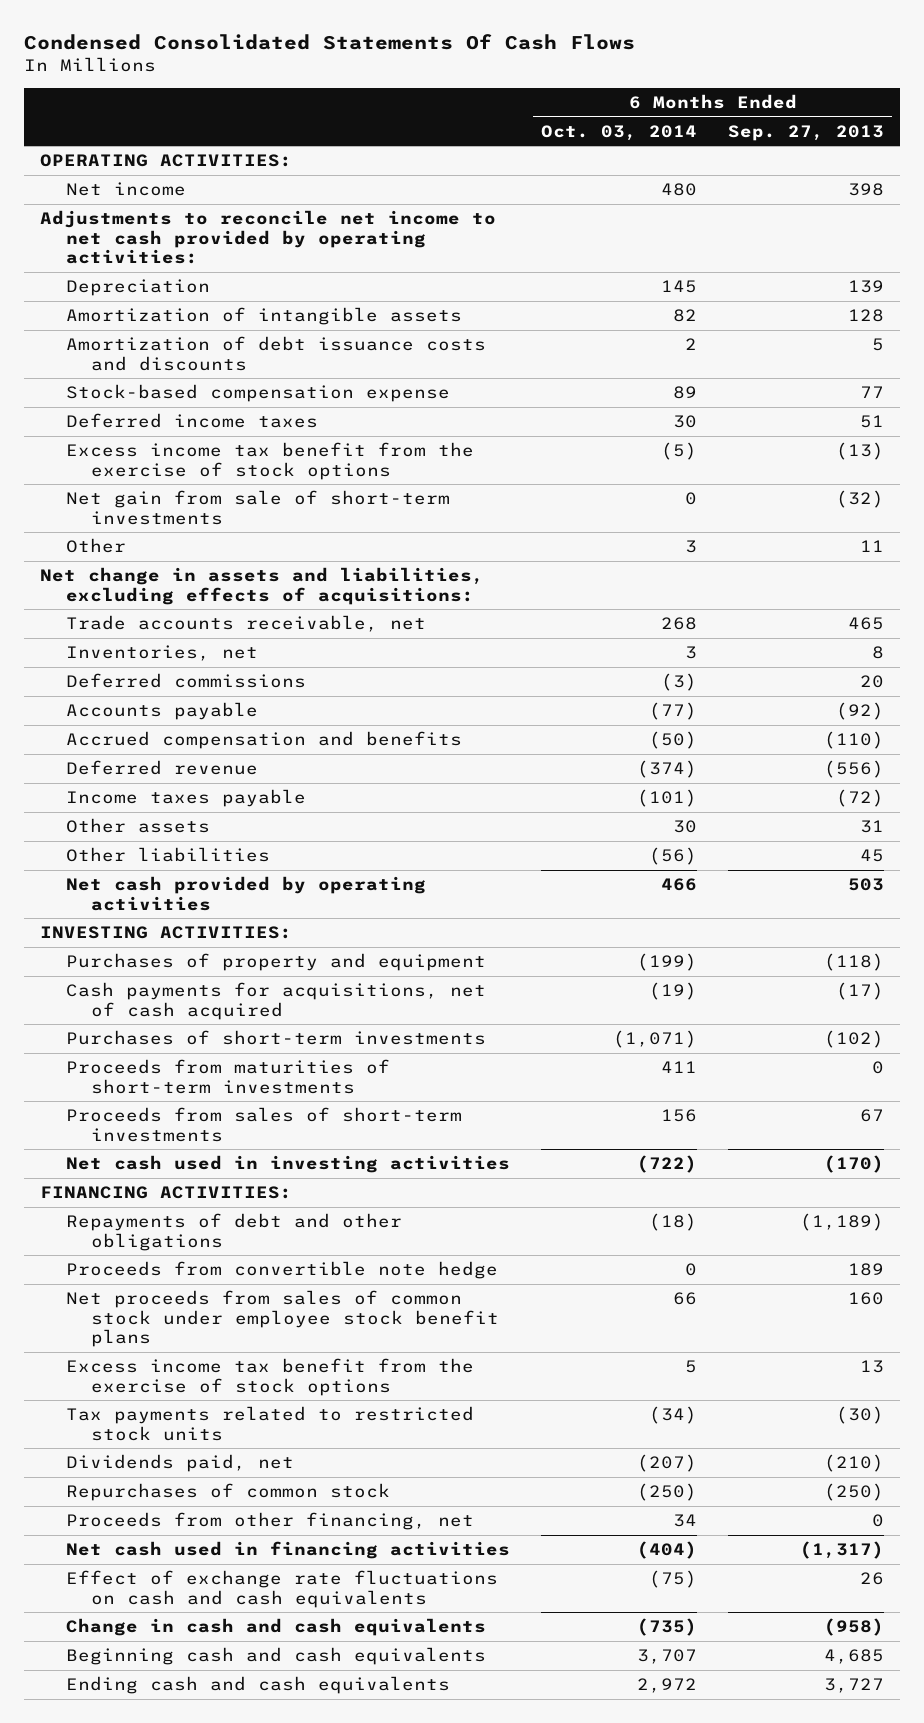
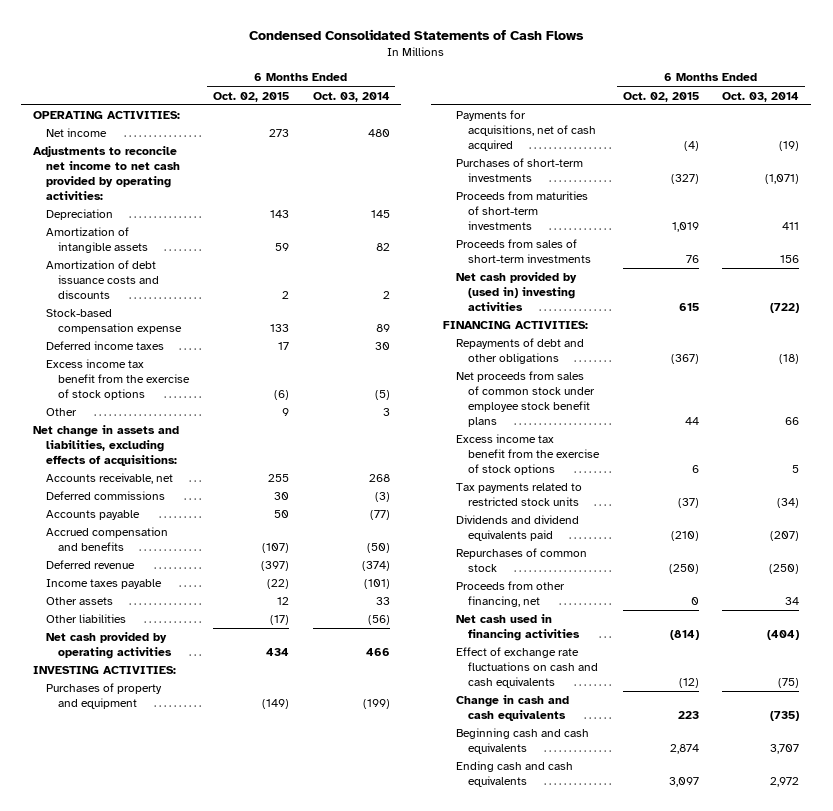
- Condensed Consolidated Statements Of Cash Flows
+ Condensed Consolidated Statements of Cash Flows
- | 6 Months Ended Oct. 03, 2014 | 6 Months Ended Sep. 27, 2013
+ | 6 Months Ended Oct. 02, 2015 | 6 Months Ended Oct. 03, 2014
- Net gain from sale of short-term investments | 0 | (32)
- Trade accounts receivable, net | 268 | 465
- Inventories, net | 3 | 8
+ Accounts receivable, net | 255 | 268
- Other assets | 30 | 31
+ Other assets | 12 | 33
- Cash payments for acquisitions, net of cash acquired | (19) | (17)
+ Payments for acquisitions, net of cash acquired | (4) | (19)
- Net cash used in investing activities | (722) | (170)
+ Net cash provided by (used in) investing activities | 615 | (722)
- Proceeds from convertible note hedge | 0 | 189
- Dividends paid, net | (207) | (210)
+ Dividends and dividend equivalents paid | (210) | (207)

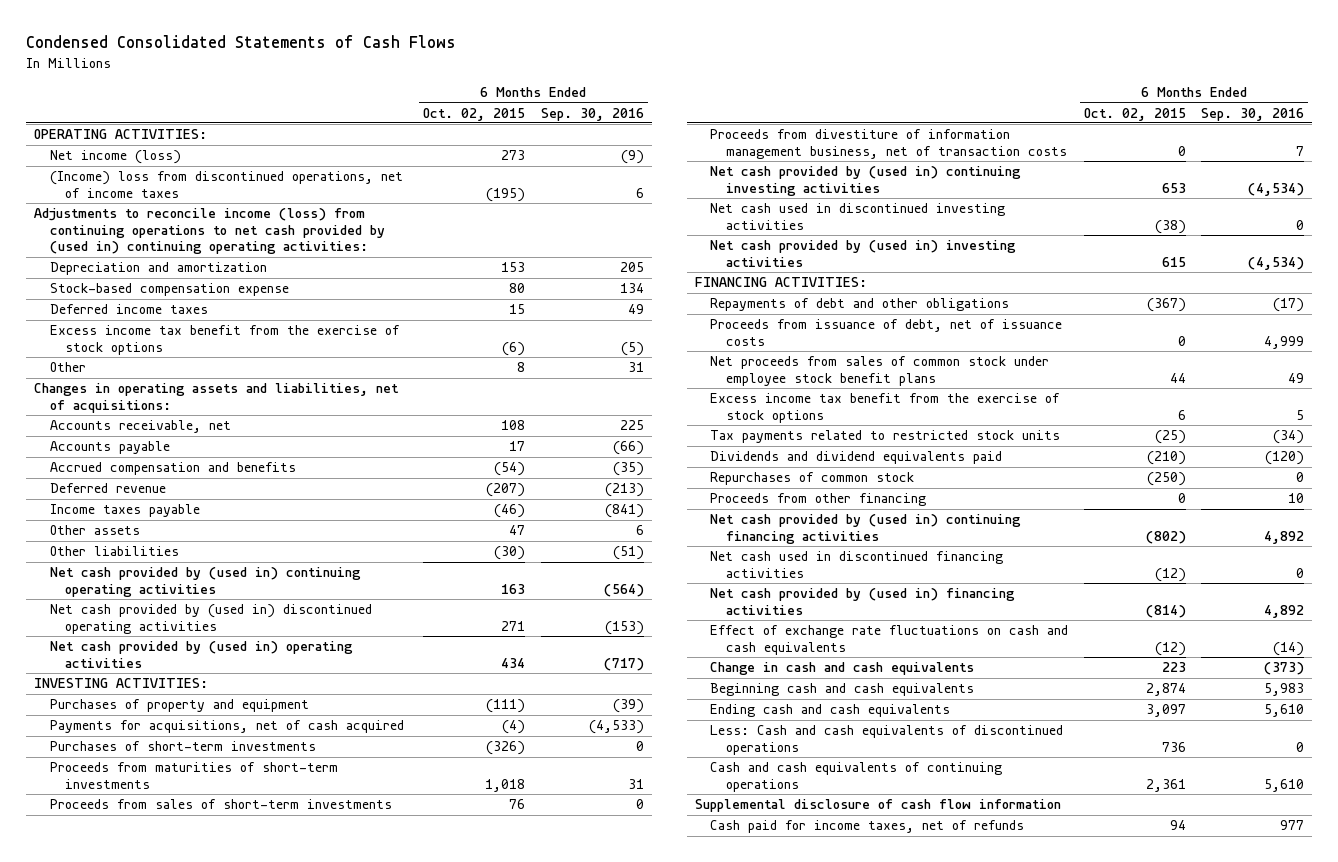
- | 6 Months Ended Oct. 02, 2015 | 6 Months Ended Oct. 03, 2014
+ | 6 Months Ended Oct. 02, 2015 | 6 Months Ended Sep. 30, 2016
- Net income | 273 | 480
- Adjustments to reconcile net income to net cash provided by operating activities:
- Depreciation | 143 | 145
- Amortization of intangible assets | 59 | 82
- Amortization of debt issuance costs and discounts | 2 | 2
- Stock-based compensation expense | 133 | 89
- Deferred income taxes | 17 | 30
+ Net income (loss) | 273 | (9)
+ (Income) loss from discontinued operations, net of income taxes | (195) | 6
+ Adjustments to reconcile income (loss) from continuing operations to net cash provided by (used in) continuing operating activities:
+ Depreciation and amortization | 153 | 205
+ Stock-based compensation expense | 80 | 134
+ Deferred income taxes | 15 | 49
- Other | 9 | 3
- Net change in assets and liabilities, excluding effects of acquisitions:
- Accounts receivable, net | 255 | 268
- Deferred commissions | 30 | (3)
- Accounts payable | 50 | (77)
- Accrued compensation and benefits | (107) | (50)
- Deferred revenue | (397) | (374)
- Income taxes payable | (22) | (101)
- Other assets | 12 | 33
- Other liabilities | (17) | (56)
- Net cash provided by operating activities | 434 | 466
+ Other | 8 | 31
+ Changes in operating assets and liabilities, net of acquisitions:
+ Accounts receivable, net | 108 | 225
+ Accounts payable | 17 | (66)
+ Accrued compensation and benefits | (54) | (35)
+ Deferred revenue | (207) | (213)
+ Income taxes payable | (46) | (841)
+ Other assets | 47 | 6
+ Other liabilities | (30) | (51)
+ Net cash provided by (used in) continuing operating activities | 163 | (564)
+ Net cash provided by (used in) discontinued operating activities | 271 | (153)
+ Net cash provided by (used in) operating activities | 434 | (717)
- Purchases of property and equipment | (149) | (199)
+ Purchases of property and equipment | (111) | (39)
- Purchases of short-term investments | (327) | (1,071)
- Proceeds from maturities of short-term investments | 1,019 | 411
+ Purchases of short-term investments | (326) | 0
+ Proceeds from maturities of short-term investments | 1,018 | 31
+ Proceeds from divestiture of information management business, net of transaction costs | 0 | 7
+ Net cash provided by (used in) continuing investing activities | 653 | (4,534)
+ Net cash used in discontinued investing activities | (38) | 0
+ Proceeds from issuance of debt, net of issuance costs | 0 | 4,999
- Tax payments related to restricted stock units | (37) | (34)
+ Tax payments related to restricted stock units | (25) | (34)
- Proceeds from other financing, net | 0 | 34
- Net cash used in financing activities | (814) | (404)
+ Proceeds from other financing | 0 | 10
+ Net cash provided by (used in) continuing financing activities | (802) | 4,892
+ Net cash used in discontinued financing activities | (12) | 0
+ Net cash provided by (used in) financing activities | (814) | 4,892
+ Less: Cash and cash equivalents of discontinued operations | 736 | 0
+ Cash and cash equivalents of continuing operations | 2,361 | 5,610
+ Supplemental disclosure of cash flow information
+ Cash paid for income taxes, net of refunds | 94 | 977

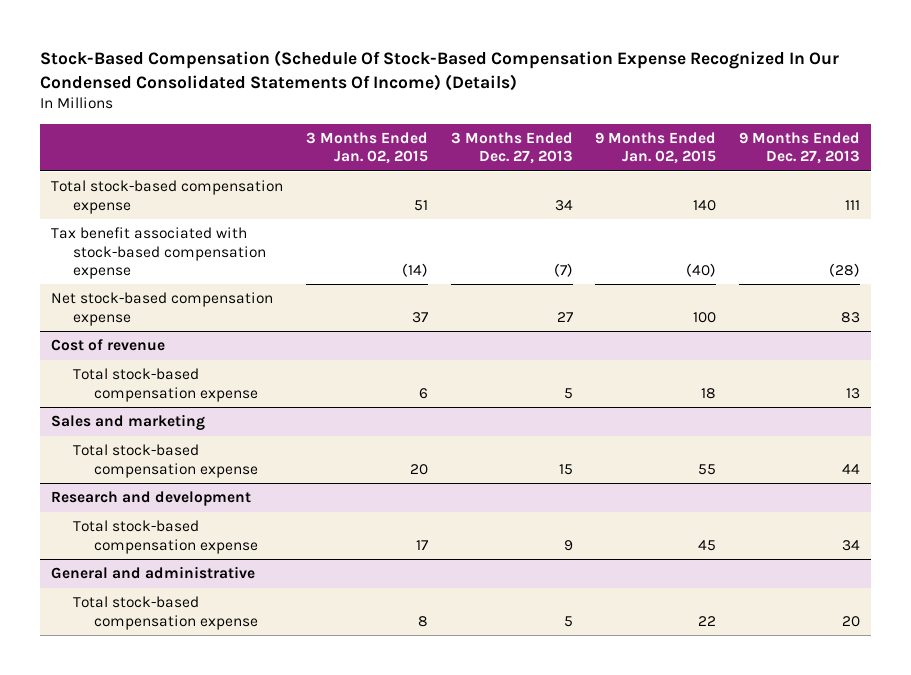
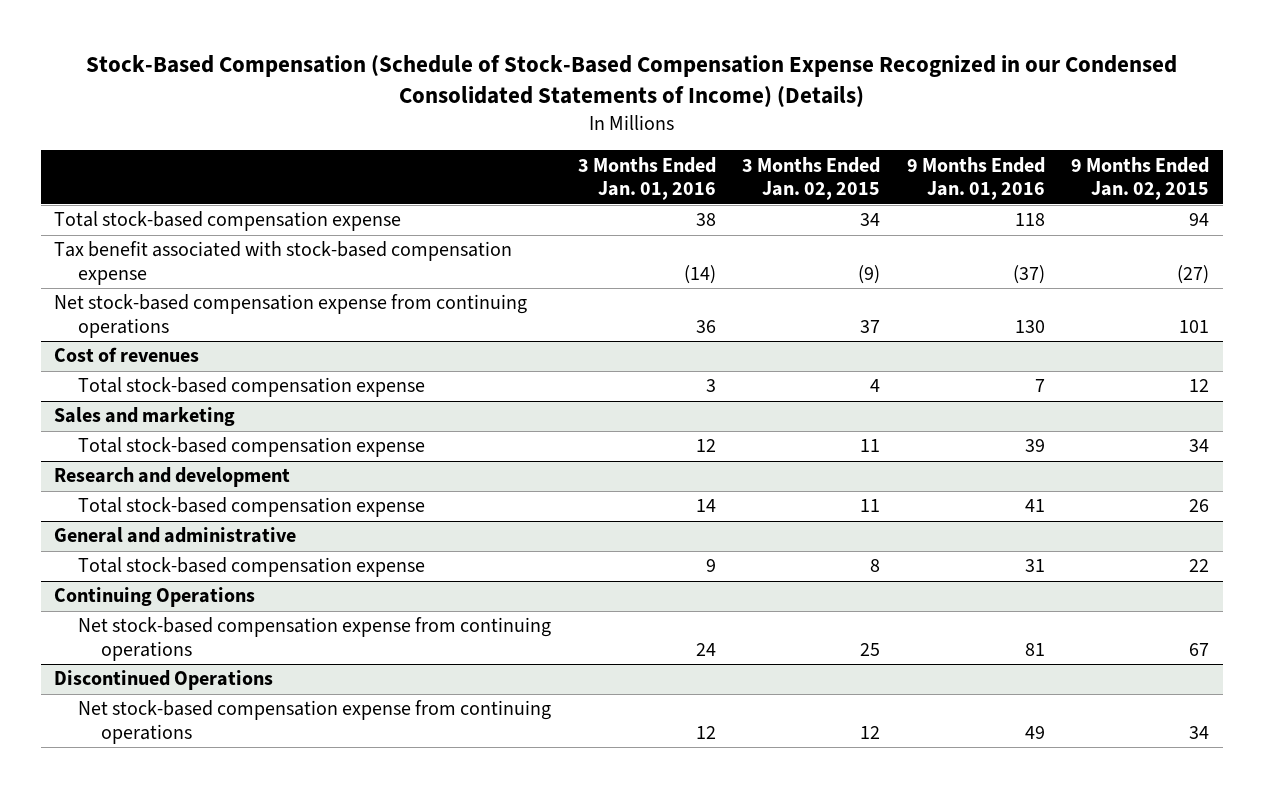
- Stock-Based Compensation (Schedule Of Stock-Based Compensation Expense Recognized In Our Condensed Consolidated Statements Of Income) (Details)
+ Stock-Based Compensation (Schedule of Stock-Based Compensation Expense Recognized in our Condensed Consolidated Statements of Income) (Details)
- | 3 Months Ended Jan. 02, 2015 | 3 Months Ended Dec. 27, 2013 | 9 Months Ended Jan. 02, 2015 | 9 Months Ended Dec. 27, 2013
+ | 3 Months Ended Jan. 01, 2016 | 3 Months Ended Jan. 02, 2015 | 9 Months Ended Jan. 01, 2016 | 9 Months Ended Jan. 02, 2015
- Total stock-based compensation expense | 51 | 34 | 140 | 111
- Tax benefit associated with stock-based compensation expense | (14) | (7) | (40) | (28)
- Net stock-based compensation expense | 37 | 27 | 100 | 83
- Cost of revenue
- Total stock-based compensation expense | 6 | 5 | 18 | 13
+ Total stock-based compensation expense | 38 | 34 | 118 | 94
+ Tax benefit associated with stock-based compensation expense | (14) | (9) | (37) | (27)
+ Net stock-based compensation expense from continuing operations | 36 | 37 | 130 | 101
+ Cost of revenues
+ Total stock-based compensation expense | 3 | 4 | 7 | 12
@ Sales and marketing
- Total stock-based compensation expense | 20 | 15 | 55 | 44
+ Total stock-based compensation expense | 12 | 11 | 39 | 34
@ Research and development
- Total stock-based compensation expense | 17 | 9 | 45 | 34
+ Total stock-based compensation expense | 14 | 11 | 41 | 26
+ Continuing Operations
+ Net stock-based compensation expense from continuing operations | 24 | 25 | 81 | 67
+ Discontinued Operations
+ Net stock-based compensation expense from continuing operations | 12 | 12 | 49 | 34

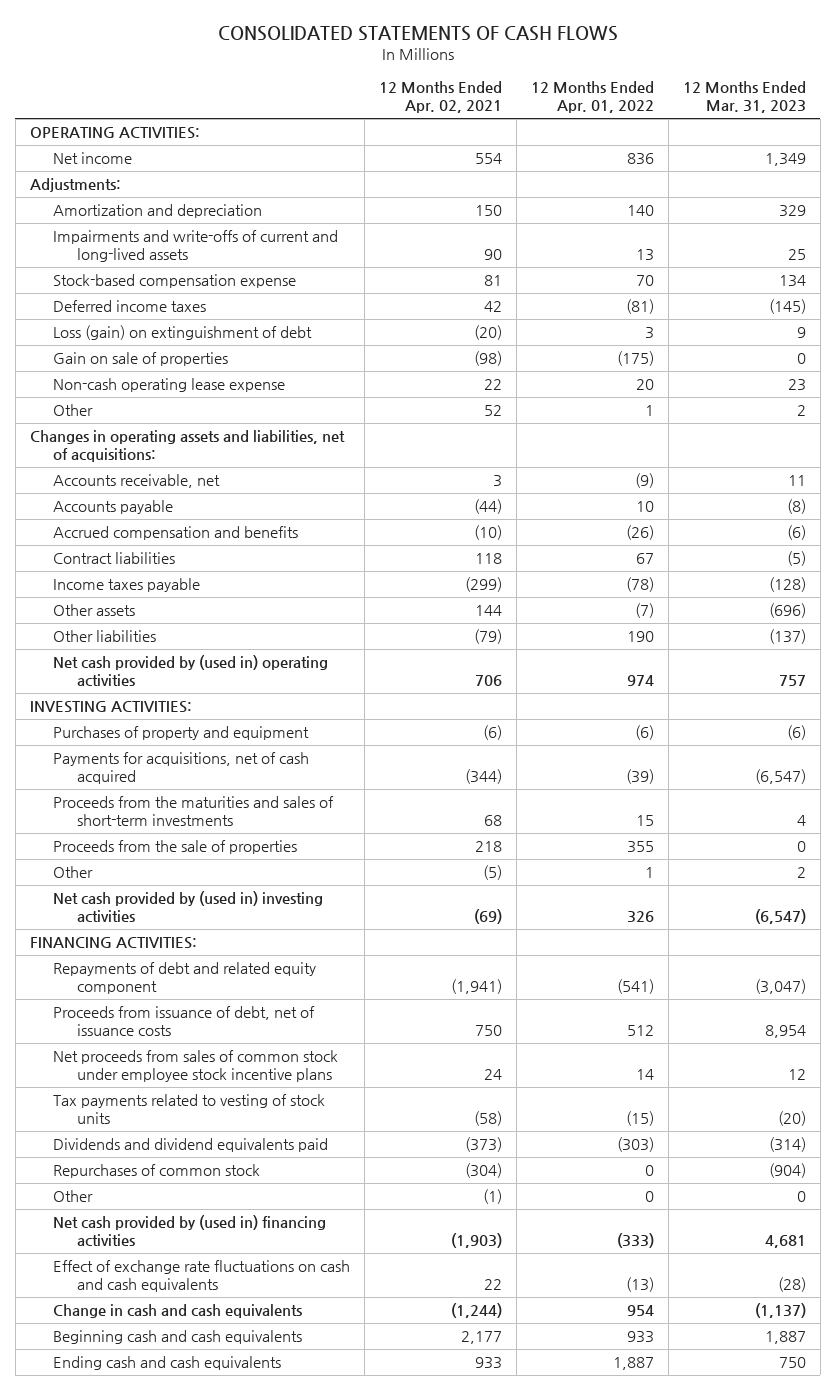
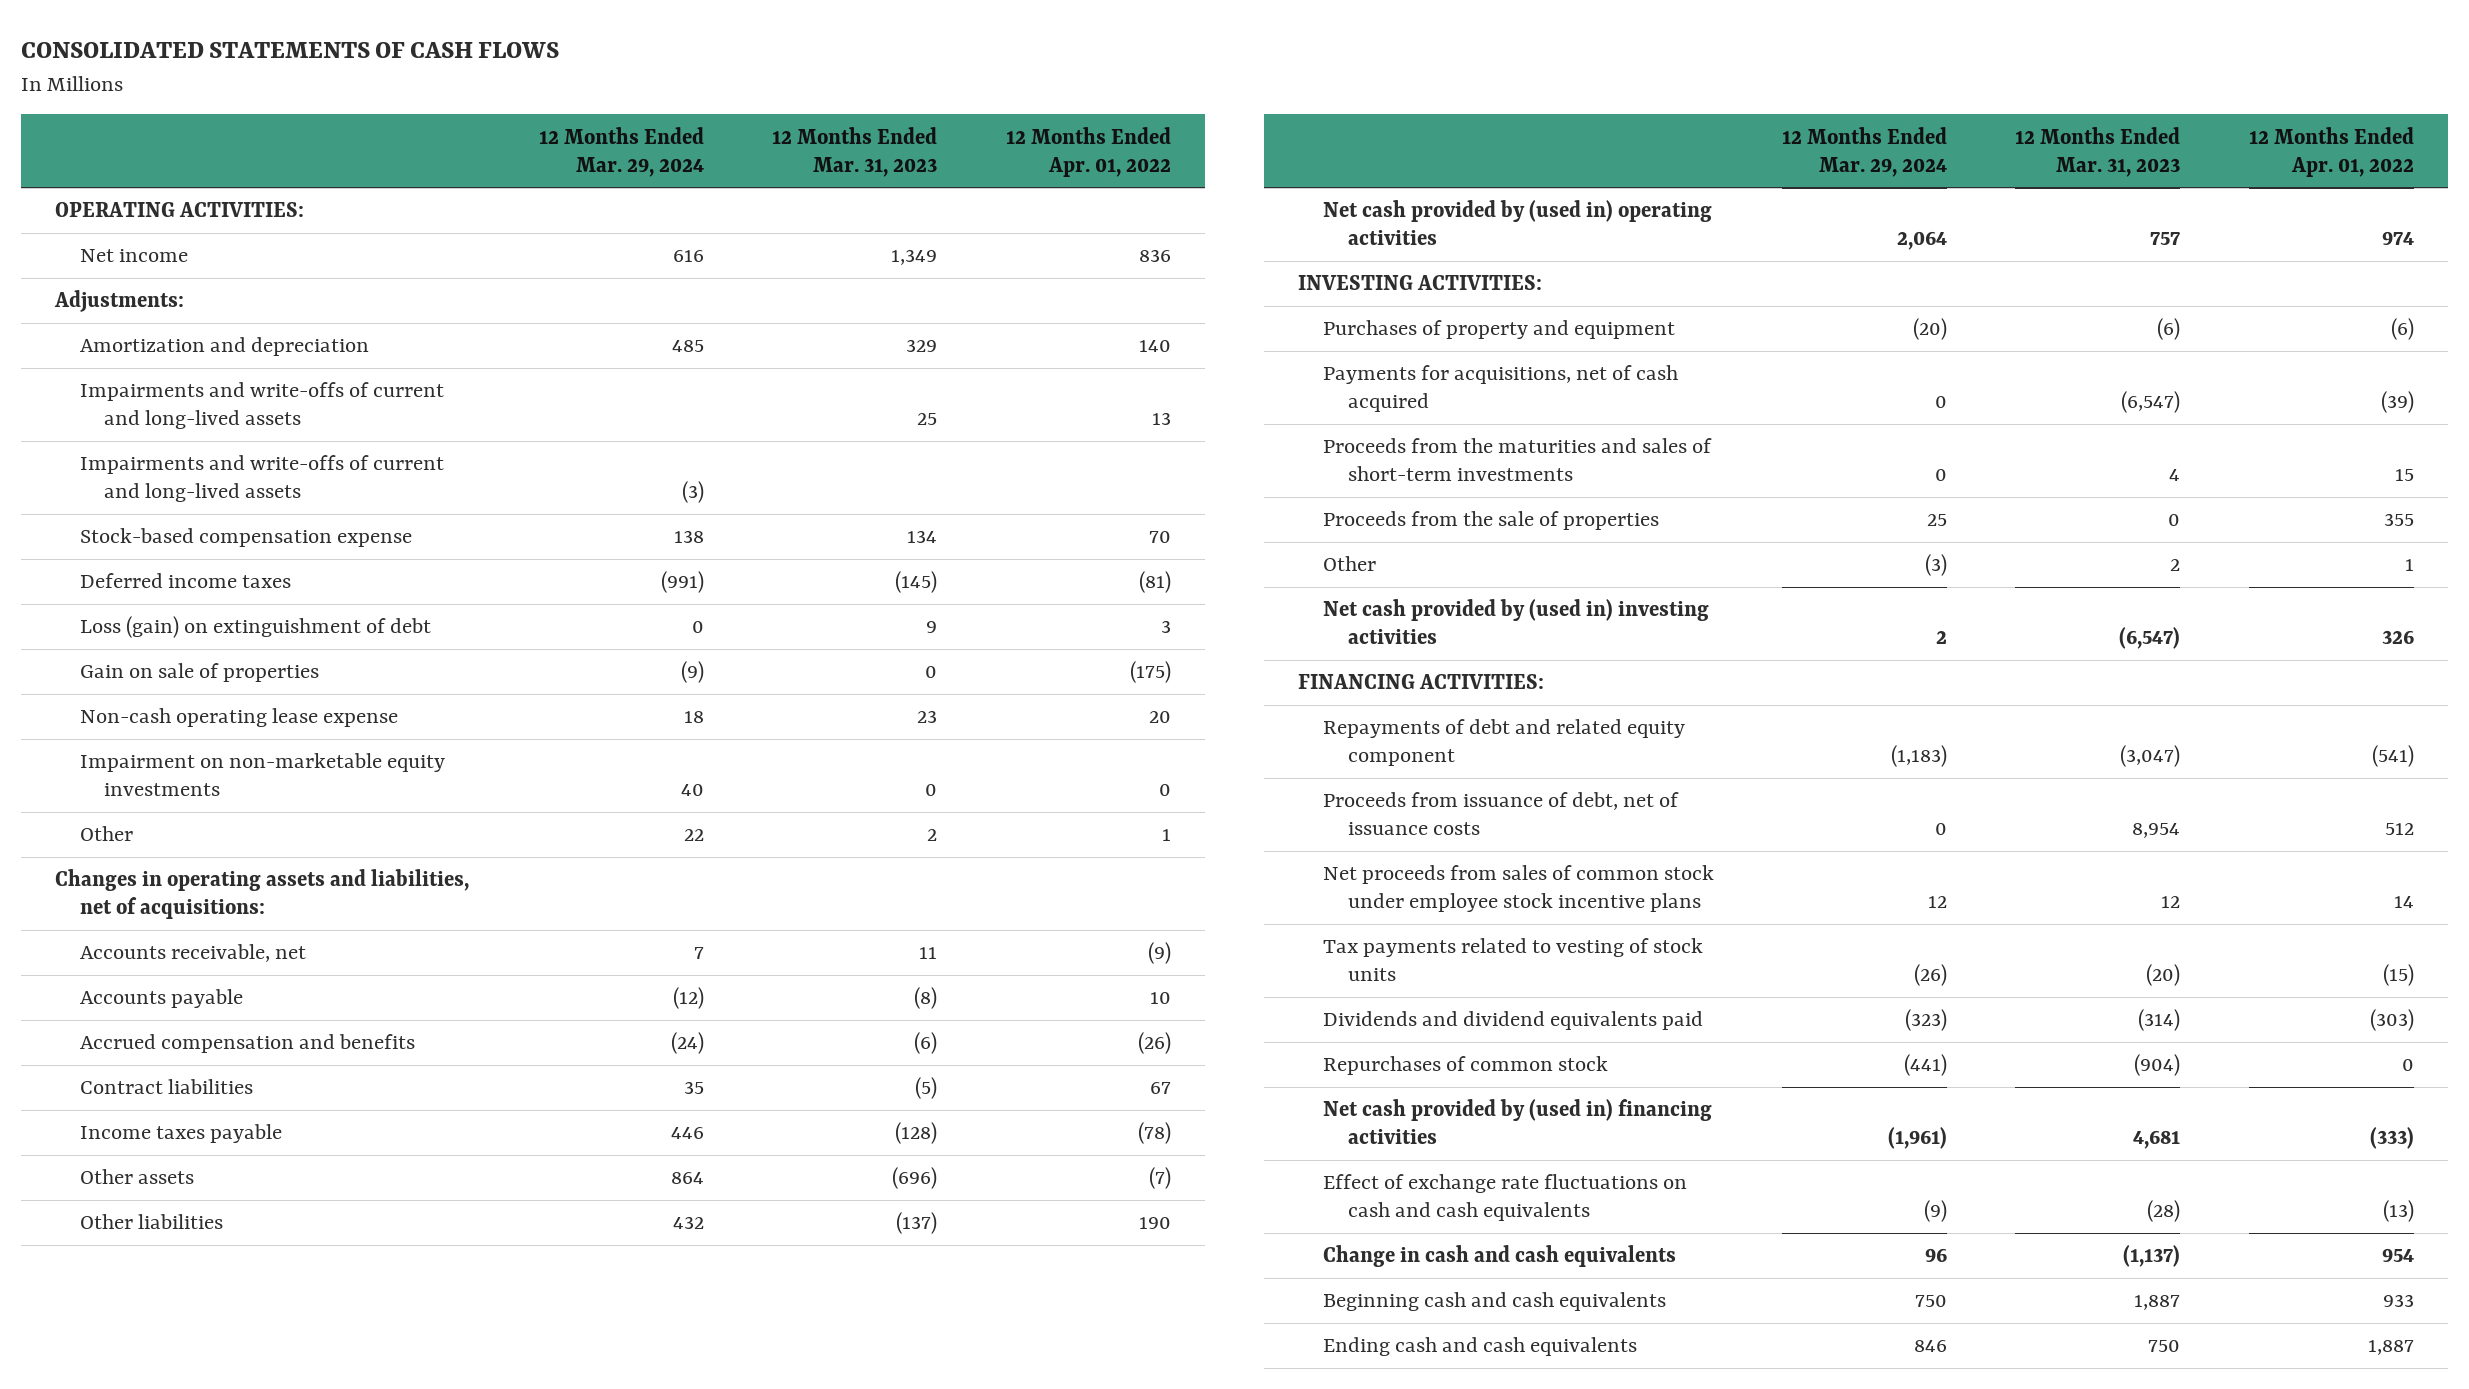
- | 12 Months Ended Apr. 02, 2021 | 12 Months Ended Apr. 01, 2022 | 12 Months Ended Mar. 31, 2023
+ | 12 Months Ended Mar. 29, 2024 | 12 Months Ended Mar. 31, 2023 | 12 Months Ended Apr. 01, 2022
+ Impairments and write-offs of current and long-lived assets | (3) | |
+ Impairment on non-marketable equity investments | 40 | 0 | 0
- Other | (1) | 0 | 0

